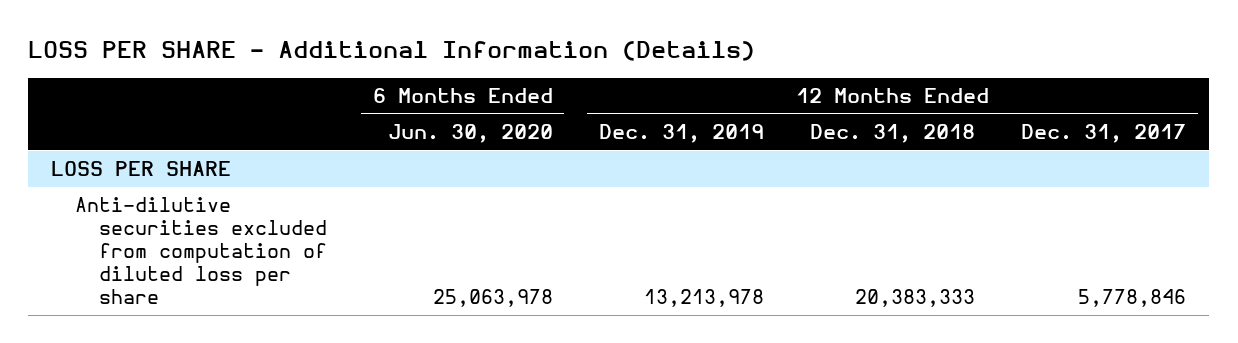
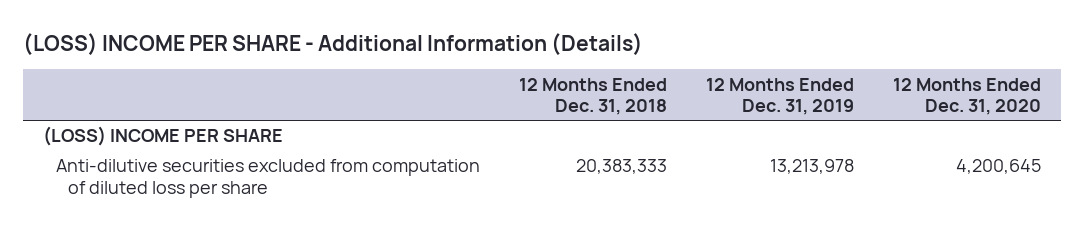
- LOSS PER SHARE - Additional Information (Details)
+ (LOSS) INCOME PER SHARE - Additional Information (Details)
- | 6 Months Ended Jun. 30, 2020 | 12 Months Ended Dec. 31, 2019 | 12 Months Ended Dec. 31, 2018 | 12 Months Ended Dec. 31, 2017
+ | 12 Months Ended Dec. 31, 2018 | 12 Months Ended Dec. 31, 2019 | 12 Months Ended Dec. 31, 2020
- LOSS PER SHARE
+ (LOSS) INCOME PER SHARE

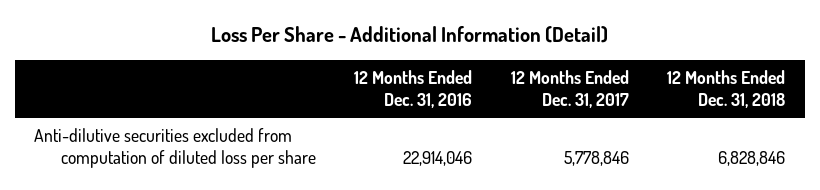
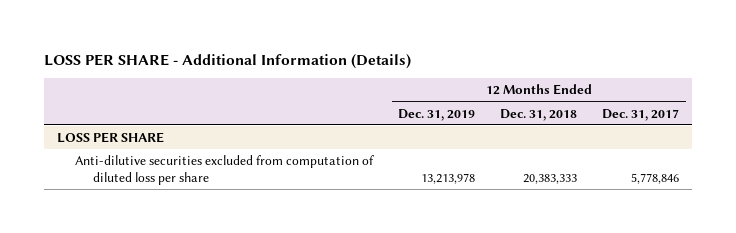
- Loss Per Share - Additional Information (Detail)
+ LOSS PER SHARE - Additional Information (Details)
- | 12 Months Ended Dec. 31, 2016 | 12 Months Ended Dec. 31, 2017 | 12 Months Ended Dec. 31, 2018
+ | 12 Months Ended Dec. 31, 2019 | 12 Months Ended Dec. 31, 2018 | 12 Months Ended Dec. 31, 2017
- Anti-dilutive securities excluded from computation of diluted loss per share | 22,914,046 | 5,778,846 | 6,828,846
+ LOSS PER SHARE
+ Anti-dilutive securities excluded from computation of diluted loss per share | 13,213,978 | 20,383,333 | 5,778,846

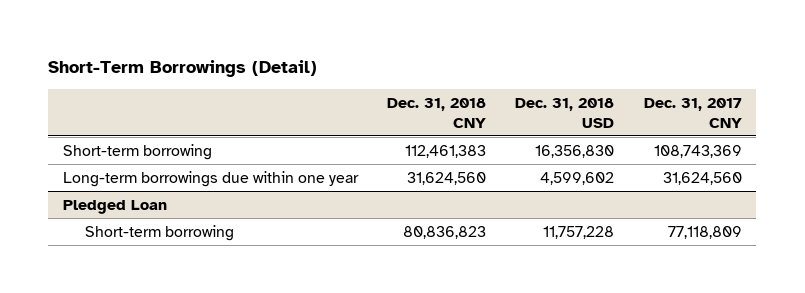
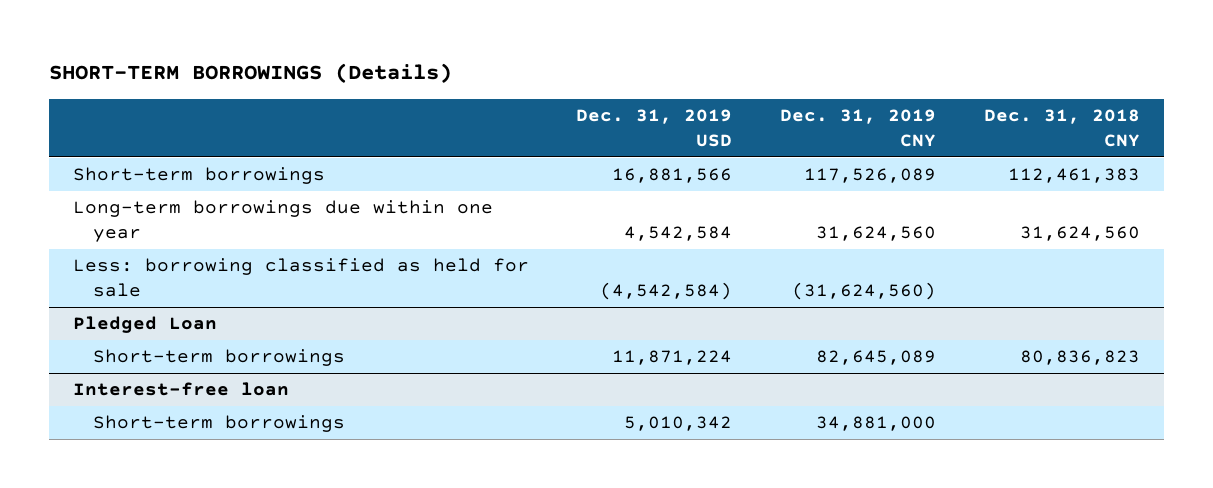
- Short-Term Borrowings (Detail)
+ SHORT-TERM BORROWINGS (Details)
- | Dec. 31, 2018 CNY | Dec. 31, 2018 USD | Dec. 31, 2017 CNY
+ | Dec. 31, 2019 USD | Dec. 31, 2019 CNY | Dec. 31, 2018 CNY
- Short-term borrowing | 112,461,383 | 16,356,830 | 108,743,369
+ Short-term borrowings | 16,881,566 | 117,526,089 | 112,461,383
+ Less: borrowing classified as held for sale | (4,542,584) | (31,624,560) |
@ Pledged Loan
- Short-term borrowing | 80,836,823 | 11,757,228 | 77,118,809
+ Short-term borrowings | 11,871,224 | 82,645,089 | 80,836,823
+ Interest-free loan
+ Short-term borrowings | 5,010,342 | 34,881,000 |

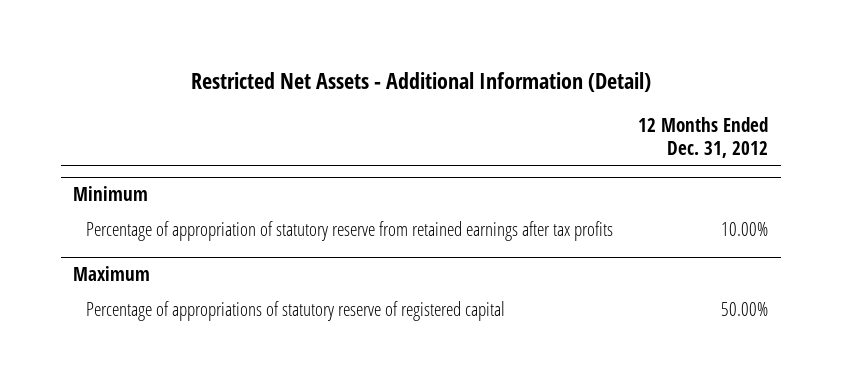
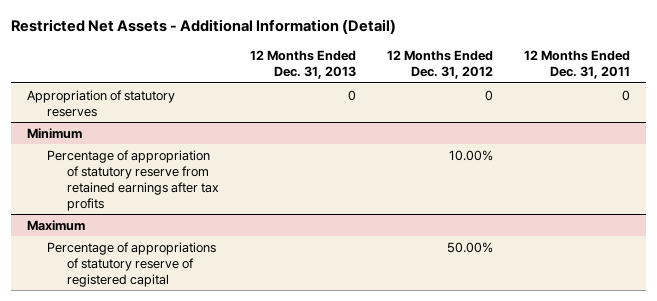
- | 12 Months Ended Dec. 31, 2012
+ | 12 Months Ended Dec. 31, 2013 | 12 Months Ended Dec. 31, 2012 | 12 Months Ended Dec. 31, 2011
+ Appropriation of statutory reserves | 0 | 0 | 0

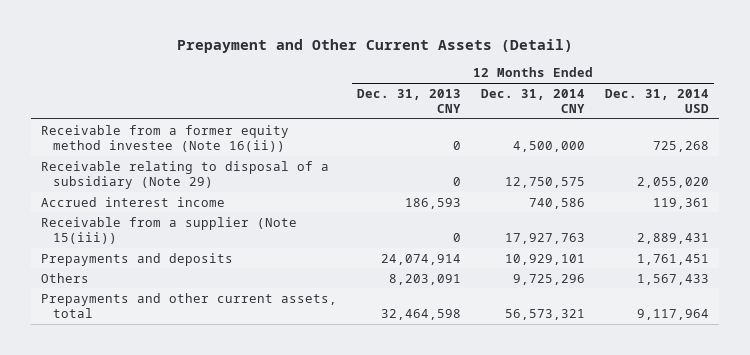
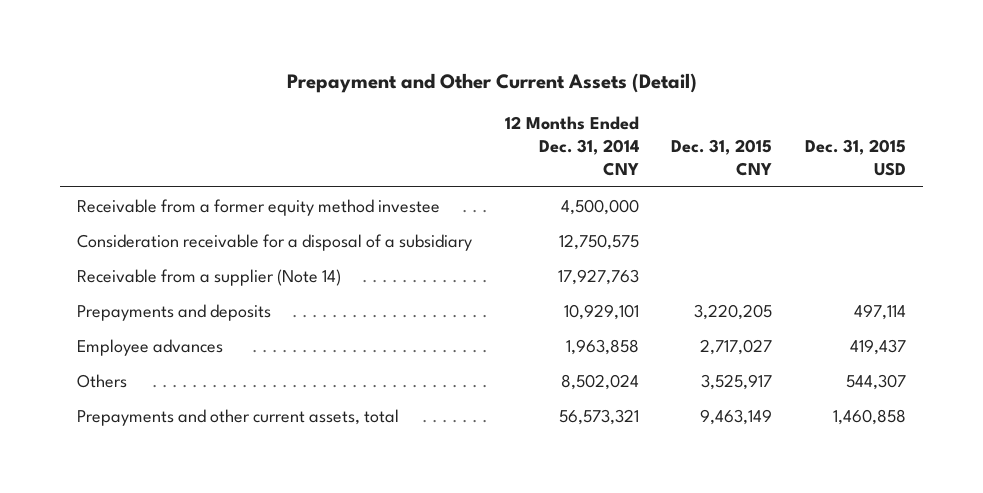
- | 12 Months Ended Dec. 31, 2013 CNY | 12 Months Ended Dec. 31, 2014 CNY | 12 Months Ended Dec. 31, 2014 USD
+ | 12 Months Ended Dec. 31, 2014 CNY | Dec. 31, 2015 CNY | Dec. 31, 2015 USD
- Receivable from a former equity method investee (Note 16(ii)) | 0 | 4,500,000 | 725,268
- Receivable relating to disposal of a subsidiary (Note 29) | 0 | 12,750,575 | 2,055,020
- Accrued interest income | 186,593 | 740,586 | 119,361
- Receivable from a supplier (Note 15(iii)) | 0 | 17,927,763 | 2,889,431
+ Receivable from a former equity method investee | 4,500,000 | |
+ Consideration receivable for a disposal of a subsidiary | 12,750,575 | |
+ Receivable from a supplier (Note 14) | 17,927,763 | |
- Others | 8,203,091 | 9,725,296 | 1,567,433
+ Employee advances | 1,963,858 | 2,717,027 | 419,437
+ Others | 8,502,024 | 3,525,917 | 544,307

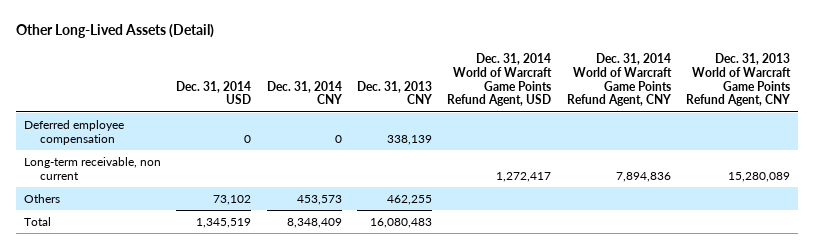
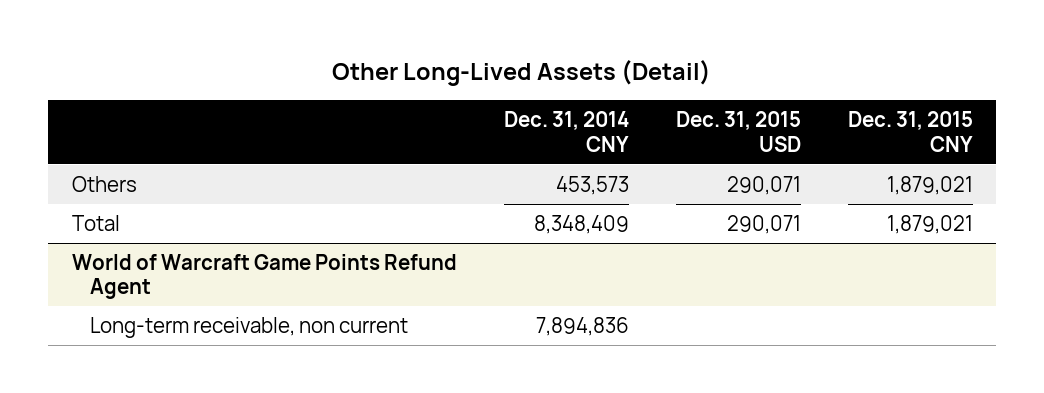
- | Dec. 31, 2014 USD | Dec. 31, 2014 CNY | Dec. 31, 2013 CNY | Dec. 31, 2014 World of Warcraft Game Points Refund Agent, USD | Dec. 31, 2014 World of Warcraft Game Points Refund Agent, CNY | Dec. 31, 2013 World of Warcraft Game Points Refund Agent, CNY
+ | Dec. 31, 2014 CNY | Dec. 31, 2015 USD | Dec. 31, 2015 CNY
- Deferred employee compensation | 0 | 0 | 338,139 | | |
- Long-term receivable, non current | | | | 1,272,417 | 7,894,836 | 15,280,089
+ World of Warcraft Game Points Refund Agent
+ Long-term receivable, non current | 7,894,836 | |

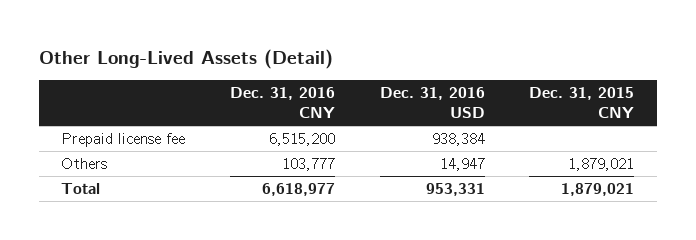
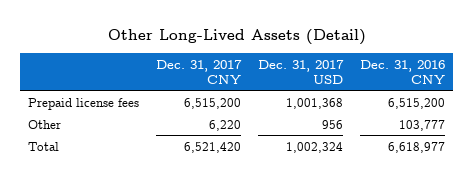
- | Dec. 31, 2016 CNY | Dec. 31, 2016 USD | Dec. 31, 2015 CNY
+ | Dec. 31, 2017 CNY | Dec. 31, 2017 USD | Dec. 31, 2016 CNY
- Prepaid license fee | 6,515,200 | 938,384 |
- Others | 103,777 | 14,947 | 1,879,021
+ Prepaid license fees | 6,515,200 | 1,001,368 | 6,515,200
+ Other | 6,220 | 956 | 103,777

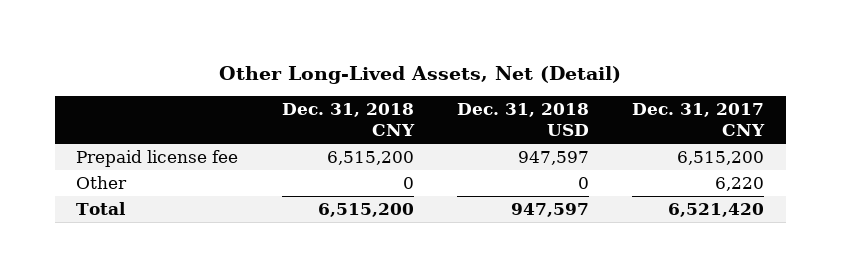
- Other Long-Lived Assets (Detail)
+ Other Long-Lived Assets, Net (Detail)
- | Dec. 31, 2017 CNY | Dec. 31, 2017 USD | Dec. 31, 2016 CNY
+ | Dec. 31, 2018 CNY | Dec. 31, 2018 USD | Dec. 31, 2017 CNY
- Prepaid license fees | 6,515,200 | 1,001,368 | 6,515,200
+ Prepaid license fee | 6,515,200 | 947,597 | 6,515,200

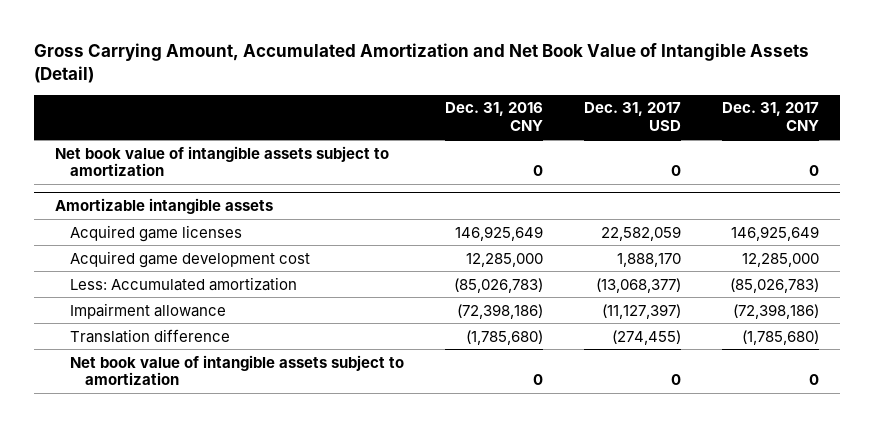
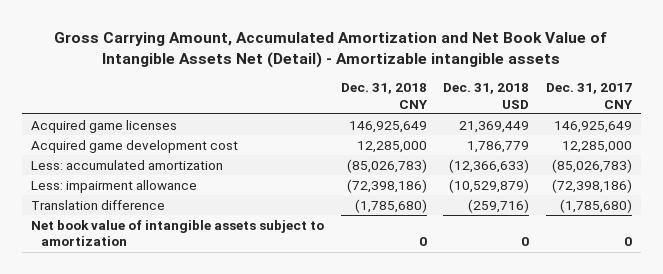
- Gross Carrying Amount, Accumulated Amortization and Net Book Value of Intangible Assets (Detail)
+ Gross Carrying Amount, Accumulated Amortization and Net Book Value of Intangible Assets Net (Detail) - Amortizable intangible assets
- | Dec. 31, 2016 CNY | Dec. 31, 2017 USD | Dec. 31, 2017 CNY
+ | Dec. 31, 2018 CNY | Dec. 31, 2018 USD | Dec. 31, 2017 CNY
- Net book value of intangible assets subject to amortization | 0 | 0 | 0
- Amortizable intangible assets
- Less: Accumulated amortization | (85,026,783) | (13,068,377) | (85,026,783)
- Impairment allowance | (72,398,186) | (11,127,397) | (72,398,186)
+ Less: accumulated amortization | (85,026,783) | (12,366,633) | (85,026,783)
+ Less: impairment allowance | (72,398,186) | (10,529,879) | (72,398,186)

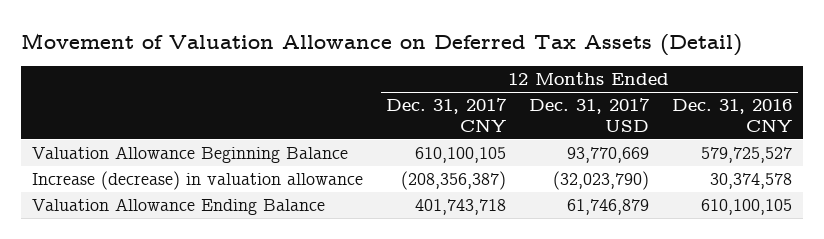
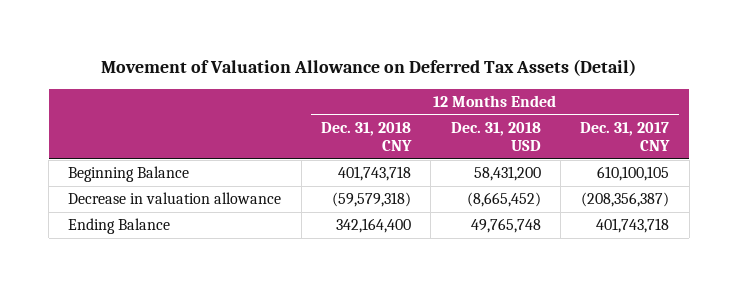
- | 12 Months Ended Dec. 31, 2017 CNY | 12 Months Ended Dec. 31, 2017 USD | 12 Months Ended Dec. 31, 2016 CNY
+ | 12 Months Ended Dec. 31, 2018 CNY | 12 Months Ended Dec. 31, 2018 USD | 12 Months Ended Dec. 31, 2017 CNY
- Valuation Allowance Beginning Balance | 610,100,105 | 93,770,669 | 579,725,527
- Increase (decrease) in valuation allowance | (208,356,387) | (32,023,790) | 30,374,578
- Valuation Allowance Ending Balance | 401,743,718 | 61,746,879 | 610,100,105
+ Beginning Balance | 401,743,718 | 58,431,200 | 610,100,105
+ Decrease in valuation allowance | (59,579,318) | (8,665,452) | (208,356,387)
+ Ending Balance | 342,164,400 | 49,765,748 | 401,743,718

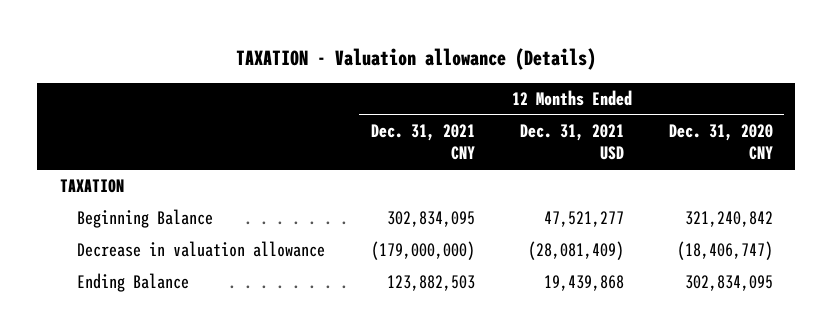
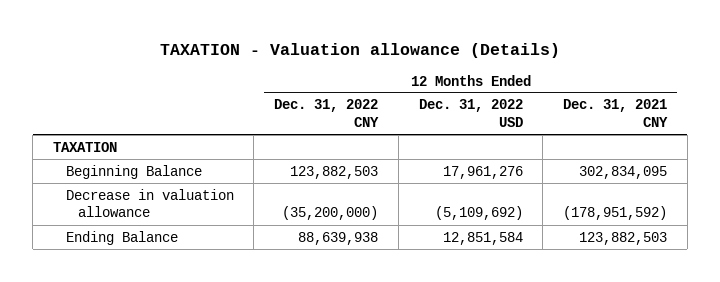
- | 12 Months Ended Dec. 31, 2021 CNY | 12 Months Ended Dec. 31, 2021 USD | 12 Months Ended Dec. 31, 2020 CNY
+ | 12 Months Ended Dec. 31, 2022 CNY | 12 Months Ended Dec. 31, 2022 USD | 12 Months Ended Dec. 31, 2021 CNY
- Decrease in valuation allowance | (179,000,000) | (28,081,409) | (18,406,747)
+ Decrease in valuation allowance | (35,200,000) | (5,109,692) | (178,951,592)

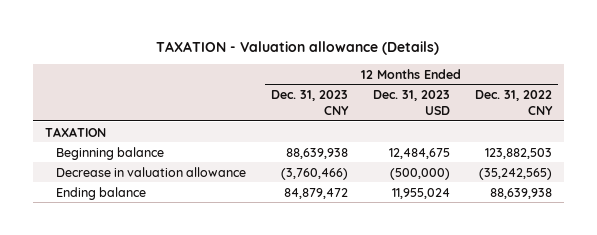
- | 12 Months Ended Dec. 31, 2022 CNY | 12 Months Ended Dec. 31, 2022 USD | 12 Months Ended Dec. 31, 2021 CNY
+ | 12 Months Ended Dec. 31, 2023 CNY | 12 Months Ended Dec. 31, 2023 USD | 12 Months Ended Dec. 31, 2022 CNY
- Beginning Balance | 123,882,503 | 17,961,276 | 302,834,095
- Decrease in valuation allowance | (35,200,000) | (5,109,692) | (178,951,592)
- Ending Balance | 88,639,938 | 12,851,584 | 123,882,503
+ Beginning balance | 88,639,938 | 12,484,675 | 123,882,503
+ Decrease in valuation allowance | (3,760,466) | (500,000) | (35,242,565)
+ Ending balance | 84,879,472 | 11,955,024 | 88,639,938

